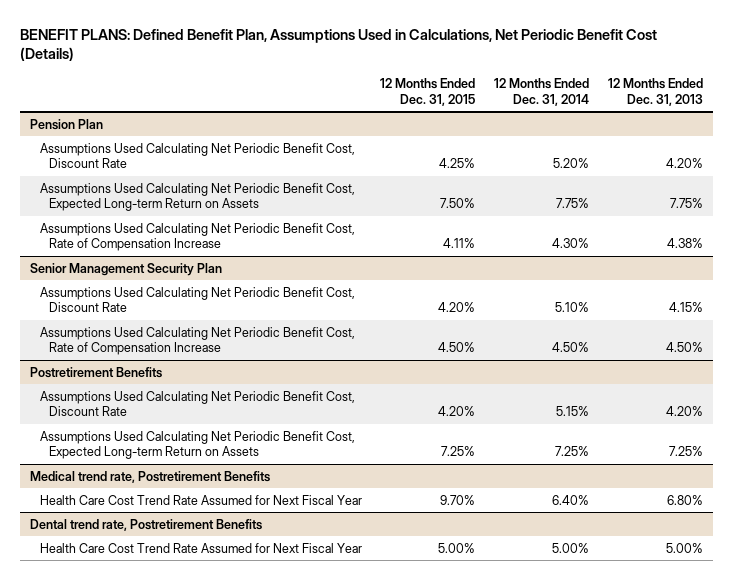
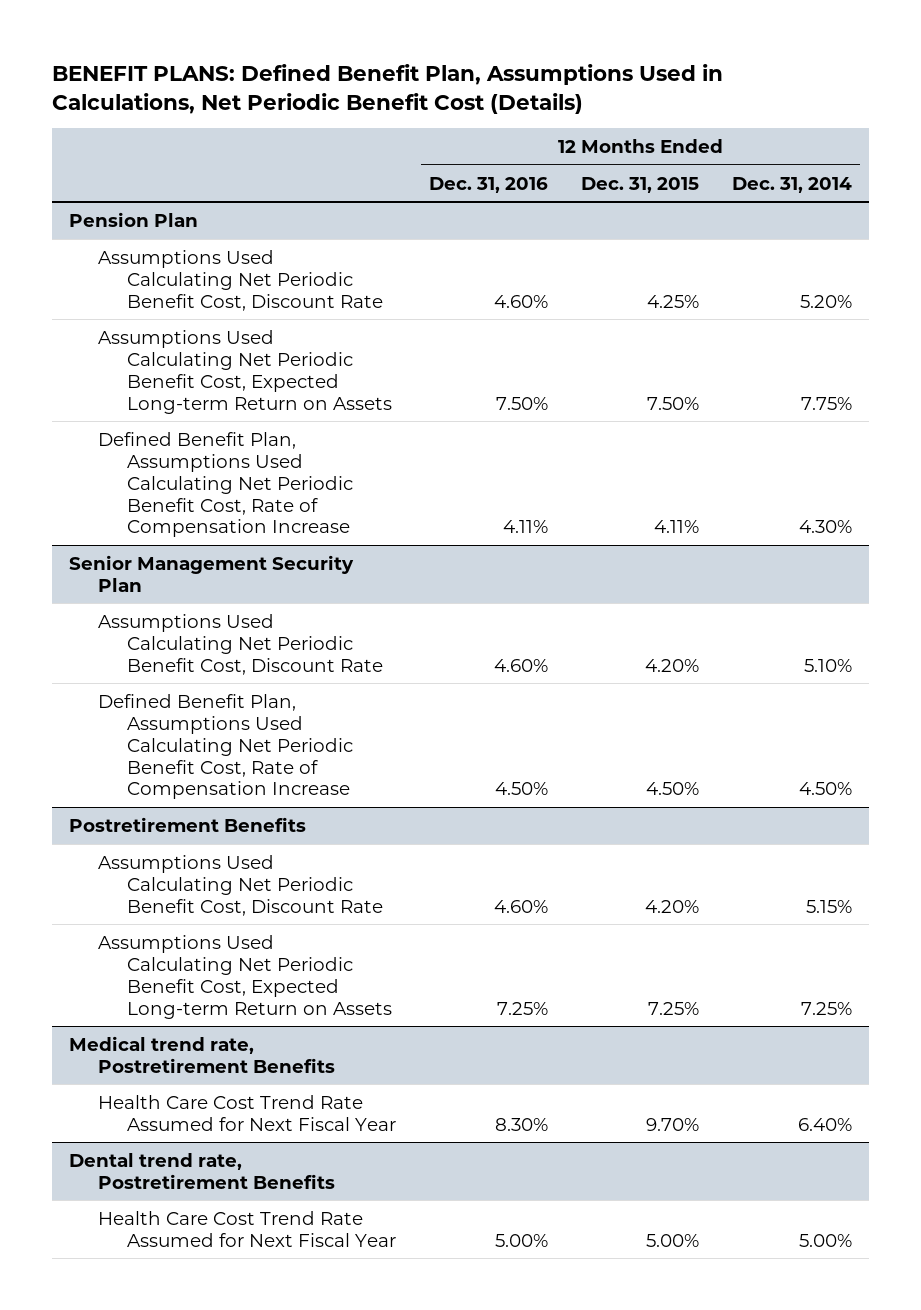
- | 12 Months Ended Dec. 31, 2015 | 12 Months Ended Dec. 31, 2014 | 12 Months Ended Dec. 31, 2013
+ | 12 Months Ended Dec. 31, 2016 | 12 Months Ended Dec. 31, 2015 | 12 Months Ended Dec. 31, 2014
@ Pension Plan
- Assumptions Used Calculating Net Periodic Benefit Cost, Rate of Compensation Increase | 4.11% | 4.30% | 4.38%
+ Defined Benefit Plan, Assumptions Used Calculating Net Periodic Benefit Cost, Rate of Compensation Increase | 4.11% | 4.11% | 4.30%
@ Senior Management Security Plan
- Assumptions Used Calculating Net Periodic Benefit Cost, Rate of Compensation Increase | 4.50% | 4.50% | 4.50%
+ Defined Benefit Plan, Assumptions Used Calculating Net Periodic Benefit Cost, Rate of Compensation Increase | 4.50% | 4.50% | 4.50%

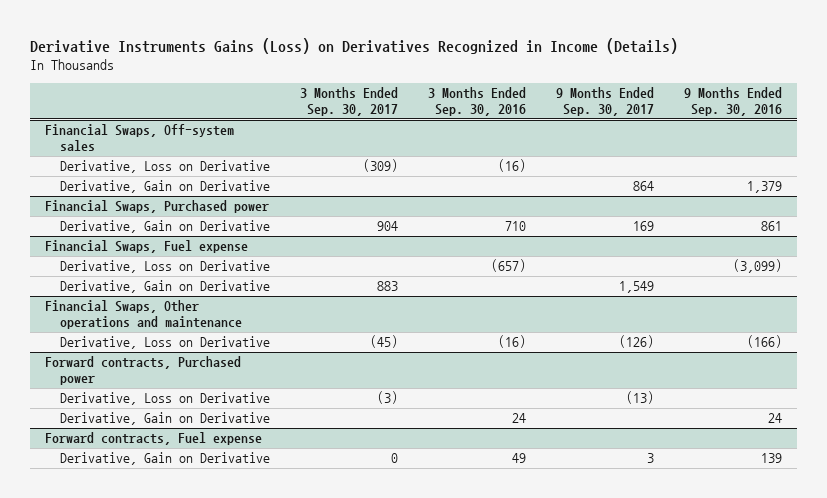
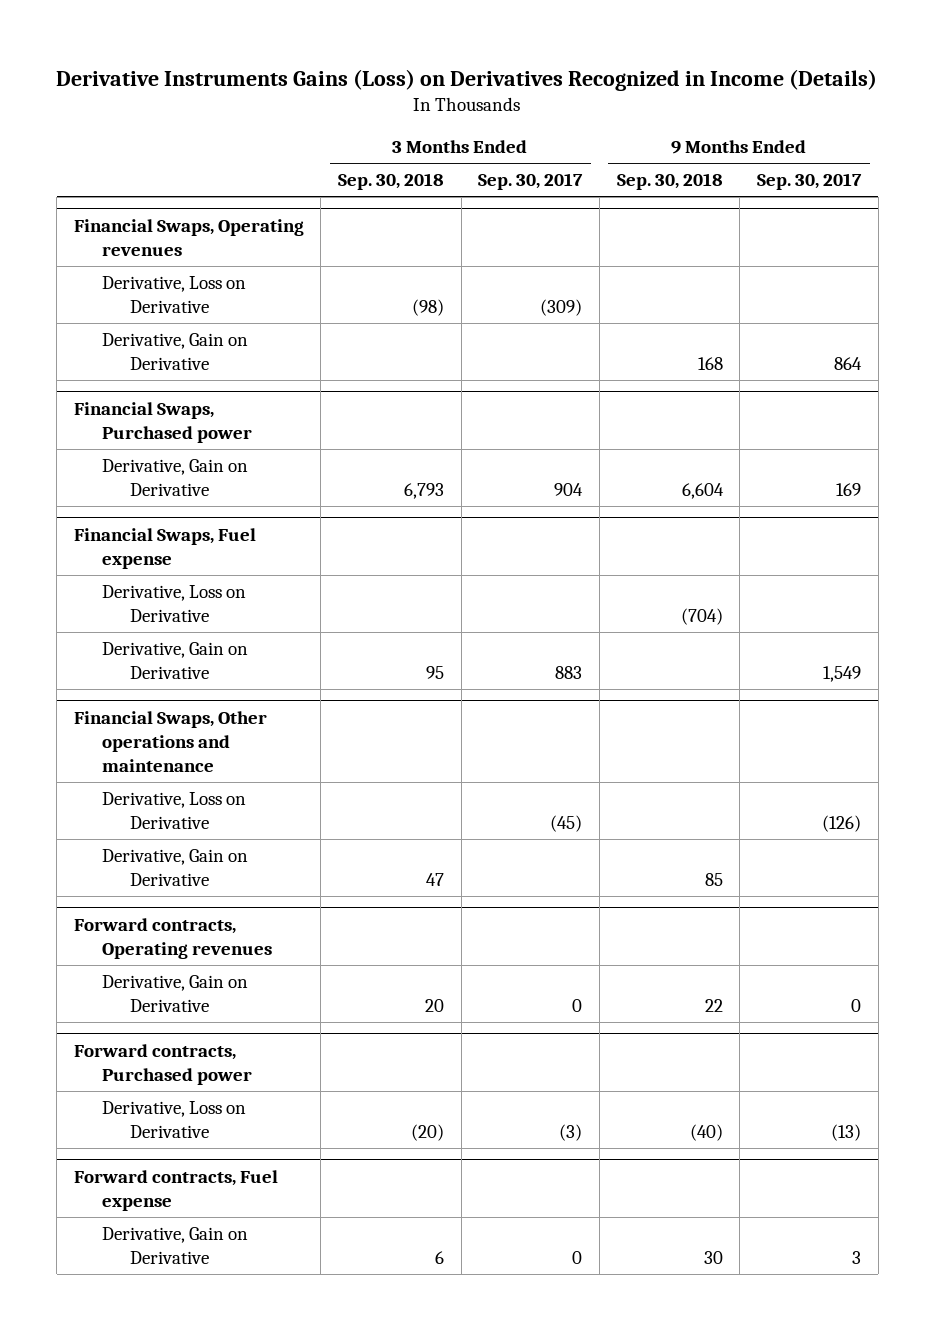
- | 3 Months Ended Sep. 30, 2017 | 3 Months Ended Sep. 30, 2016 | 9 Months Ended Sep. 30, 2017 | 9 Months Ended Sep. 30, 2016
+ | 3 Months Ended Sep. 30, 2018 | 3 Months Ended Sep. 30, 2017 | 9 Months Ended Sep. 30, 2018 | 9 Months Ended Sep. 30, 2017
- Financial Swaps, Off-system sales
+ Financial Swaps, Operating revenues
@ Financial Swaps, Other operations and maintenance
+ Derivative, Gain on Derivative | 47 | | 85 |
+ Forward contracts, Operating revenues
+ Derivative, Gain on Derivative | 20 | 0 | 22 | 0
@ Forward contracts, Purchased power
- Derivative, Gain on Derivative | | 24 | | 24

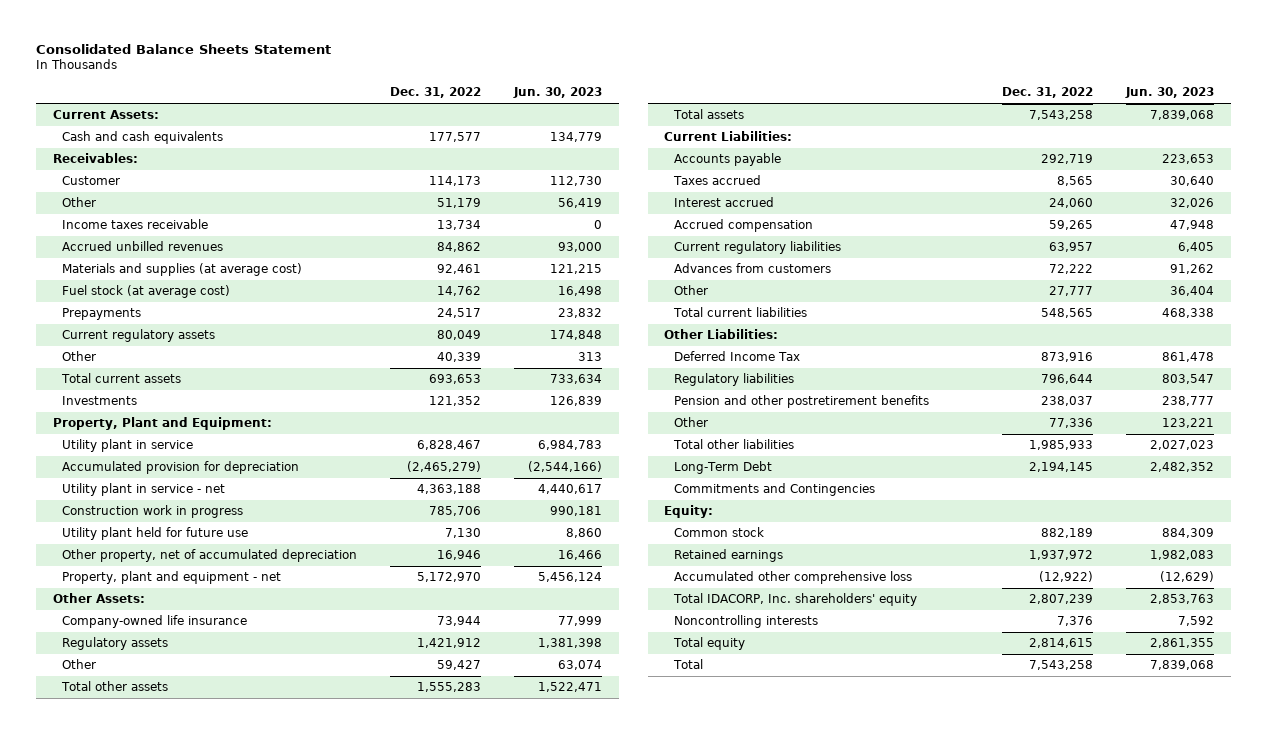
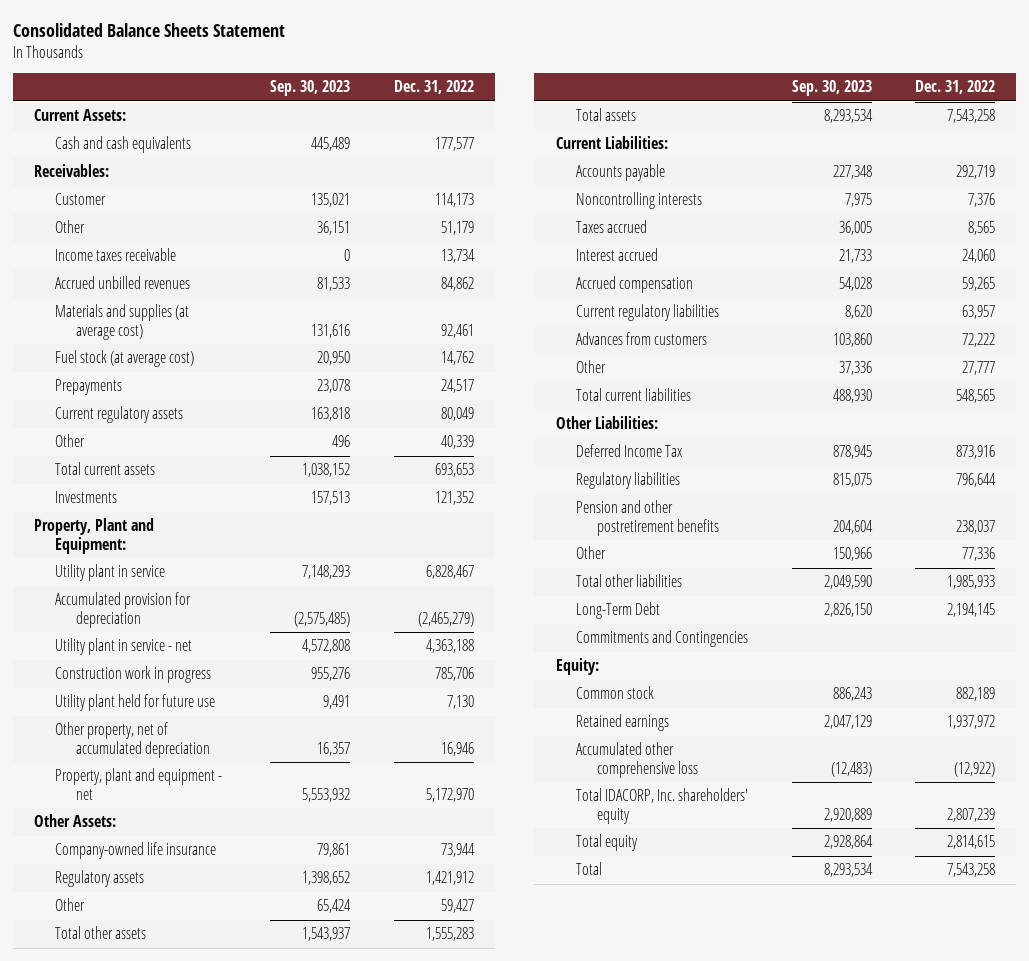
- | Dec. 31, 2022 | Jun. 30, 2023
+ | Sep. 30, 2023 | Dec. 31, 2022
moved up: Noncontrolling interests | 7,975 | 7,376

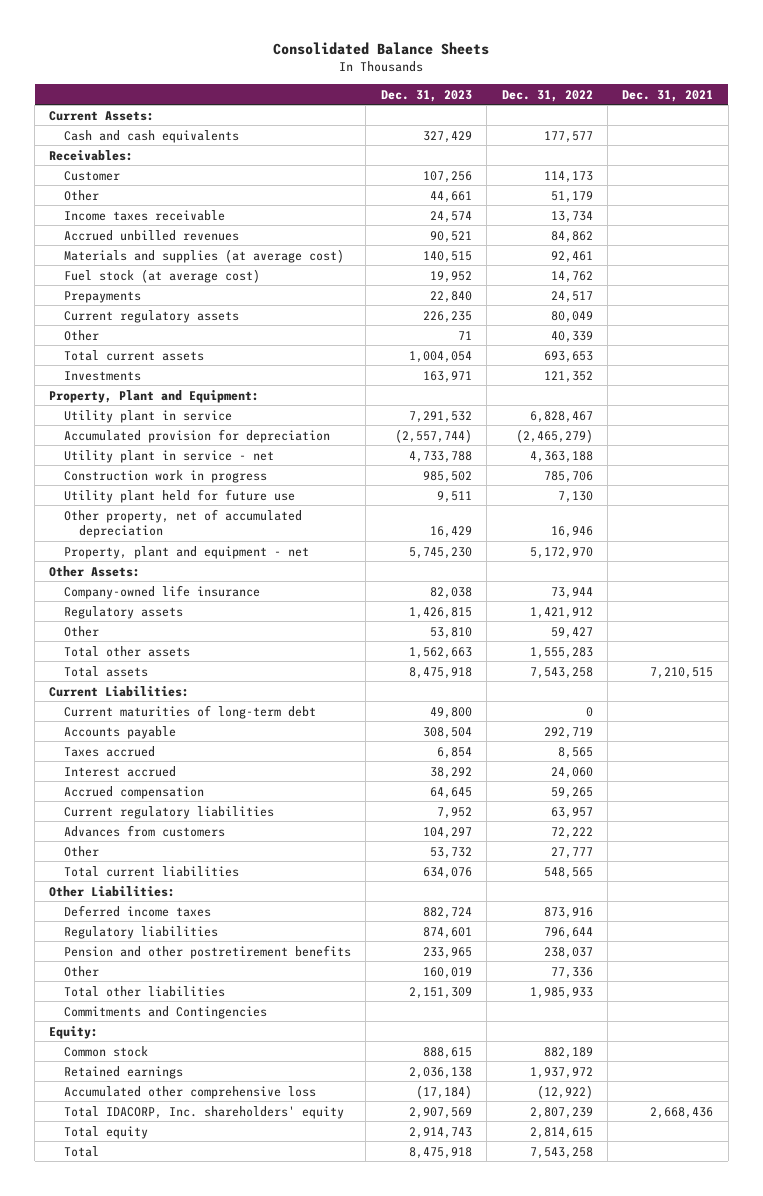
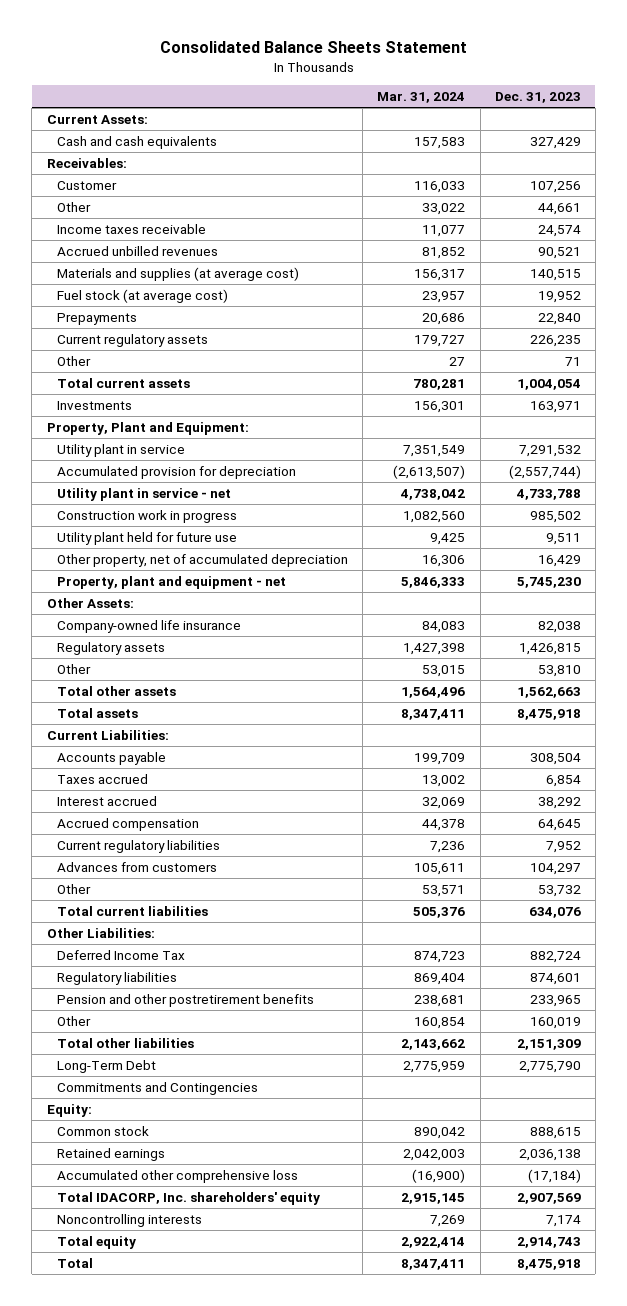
- Consolidated Balance Sheets
+ Consolidated Balance Sheets Statement
- | Dec. 31, 2023 | Dec. 31, 2022 | Dec. 31, 2021
+ | Mar. 31, 2024 | Dec. 31, 2023
- Current maturities of long-term debt | 49,800 | 0 |
- Deferred income taxes | 882,724 | 873,916 |
+ Deferred Income Tax | 874,723 | 882,724
+ Long-Term Debt | 2,775,959 | 2,775,790
+ Noncontrolling interests | 7,269 | 7,174

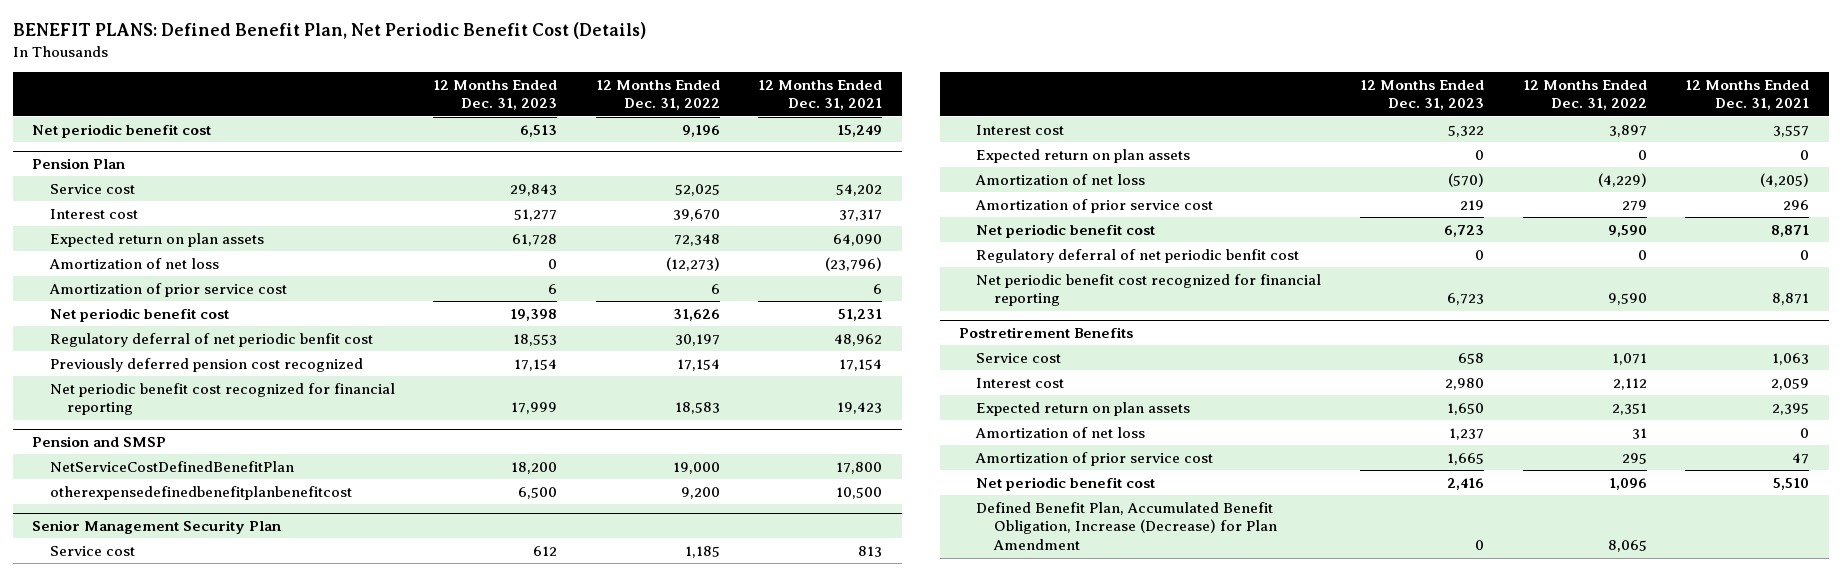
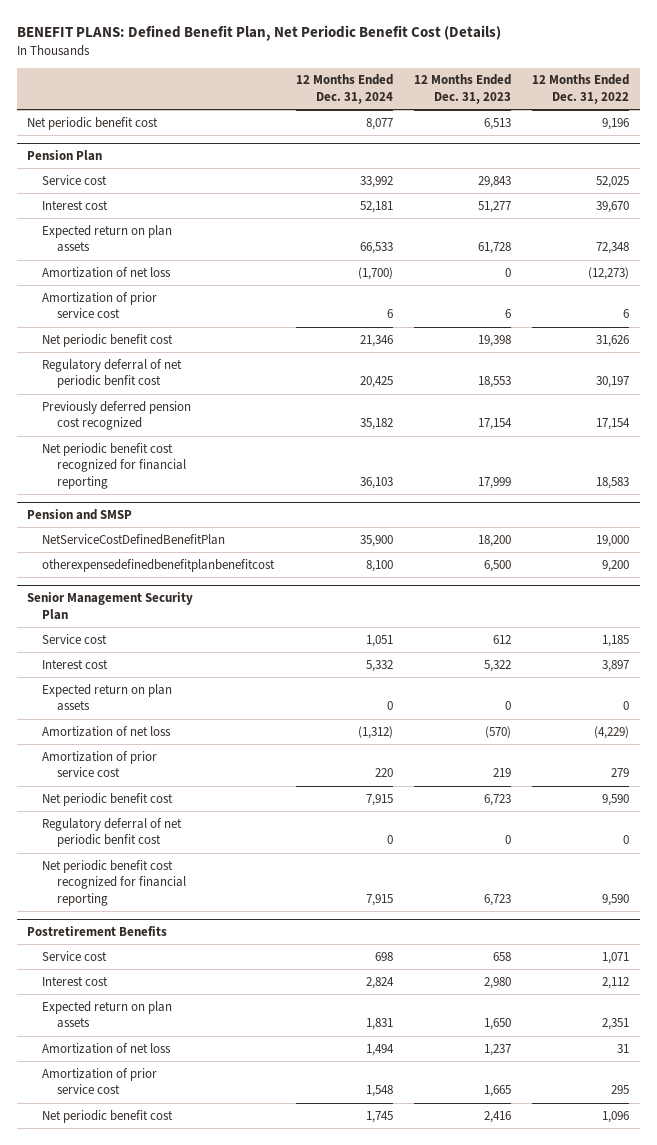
- | 12 Months Ended Dec. 31, 2023 | 12 Months Ended Dec. 31, 2022 | 12 Months Ended Dec. 31, 2021
+ | 12 Months Ended Dec. 31, 2024 | 12 Months Ended Dec. 31, 2023 | 12 Months Ended Dec. 31, 2022
@ Postretirement Benefits
- Defined Benefit Plan, Accumulated Benefit Obligation, Increase (Decrease) for Plan Amendment | 0 | 8,065 |

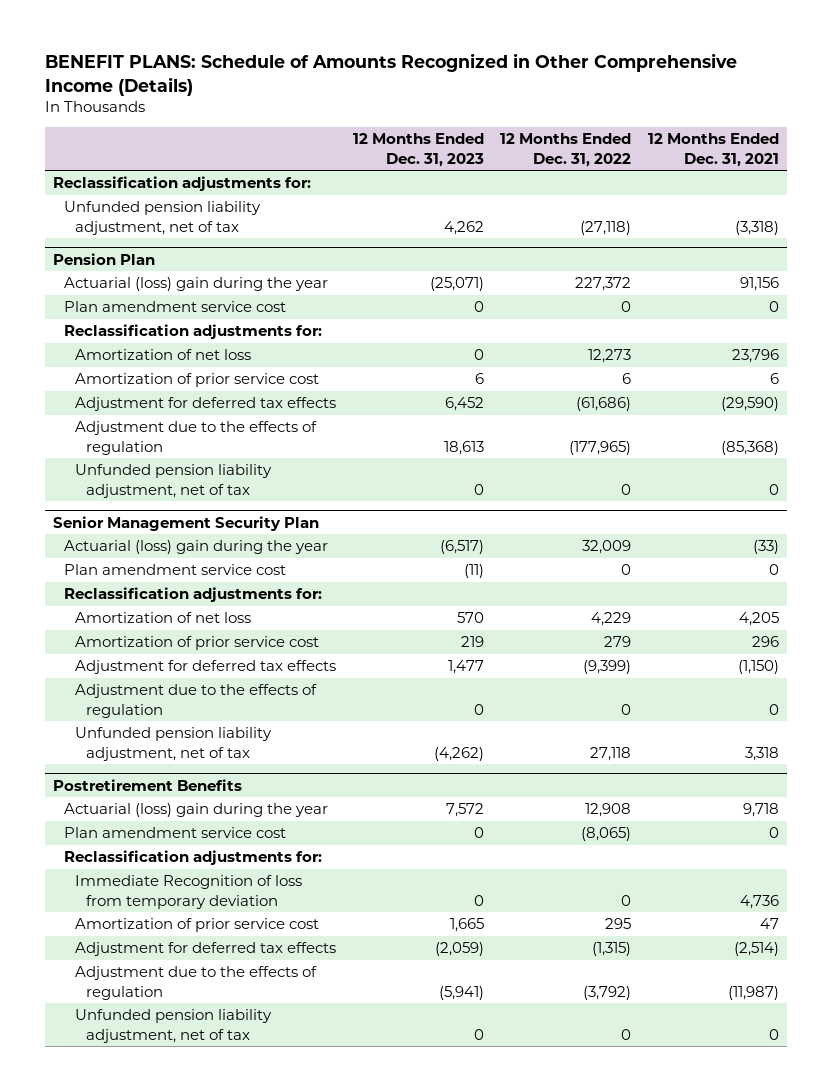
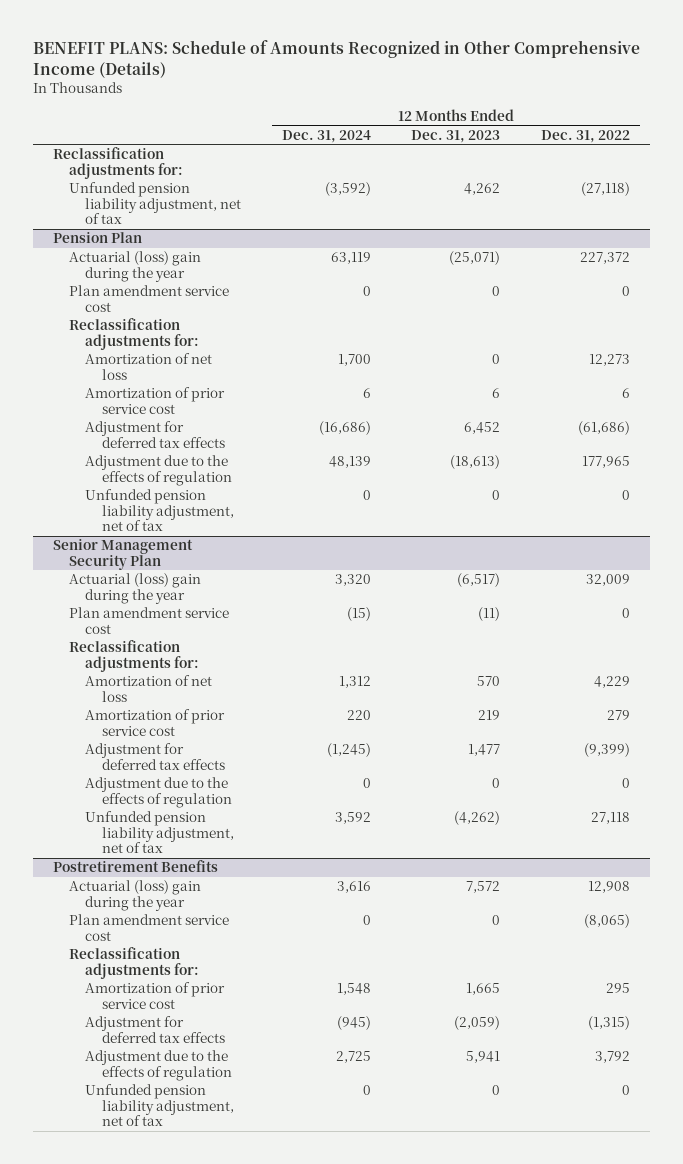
- | 12 Months Ended Dec. 31, 2023 | 12 Months Ended Dec. 31, 2022 | 12 Months Ended Dec. 31, 2021
+ | 12 Months Ended Dec. 31, 2024 | 12 Months Ended Dec. 31, 2023 | 12 Months Ended Dec. 31, 2022
@ Pension Plan
- Adjustment due to the effects of regulation | 18,613 | (177,965) | (85,368)
+ Adjustment due to the effects of regulation | 48,139 | (18,613) | 177,965
@ Postretirement Benefits
- Immediate Recognition of loss from temporary deviation | 0 | 0 | 4,736
- Adjustment due to the effects of regulation | (5,941) | (3,792) | (11,987)
+ Adjustment due to the effects of regulation | 2,725 | 5,941 | 3,792

